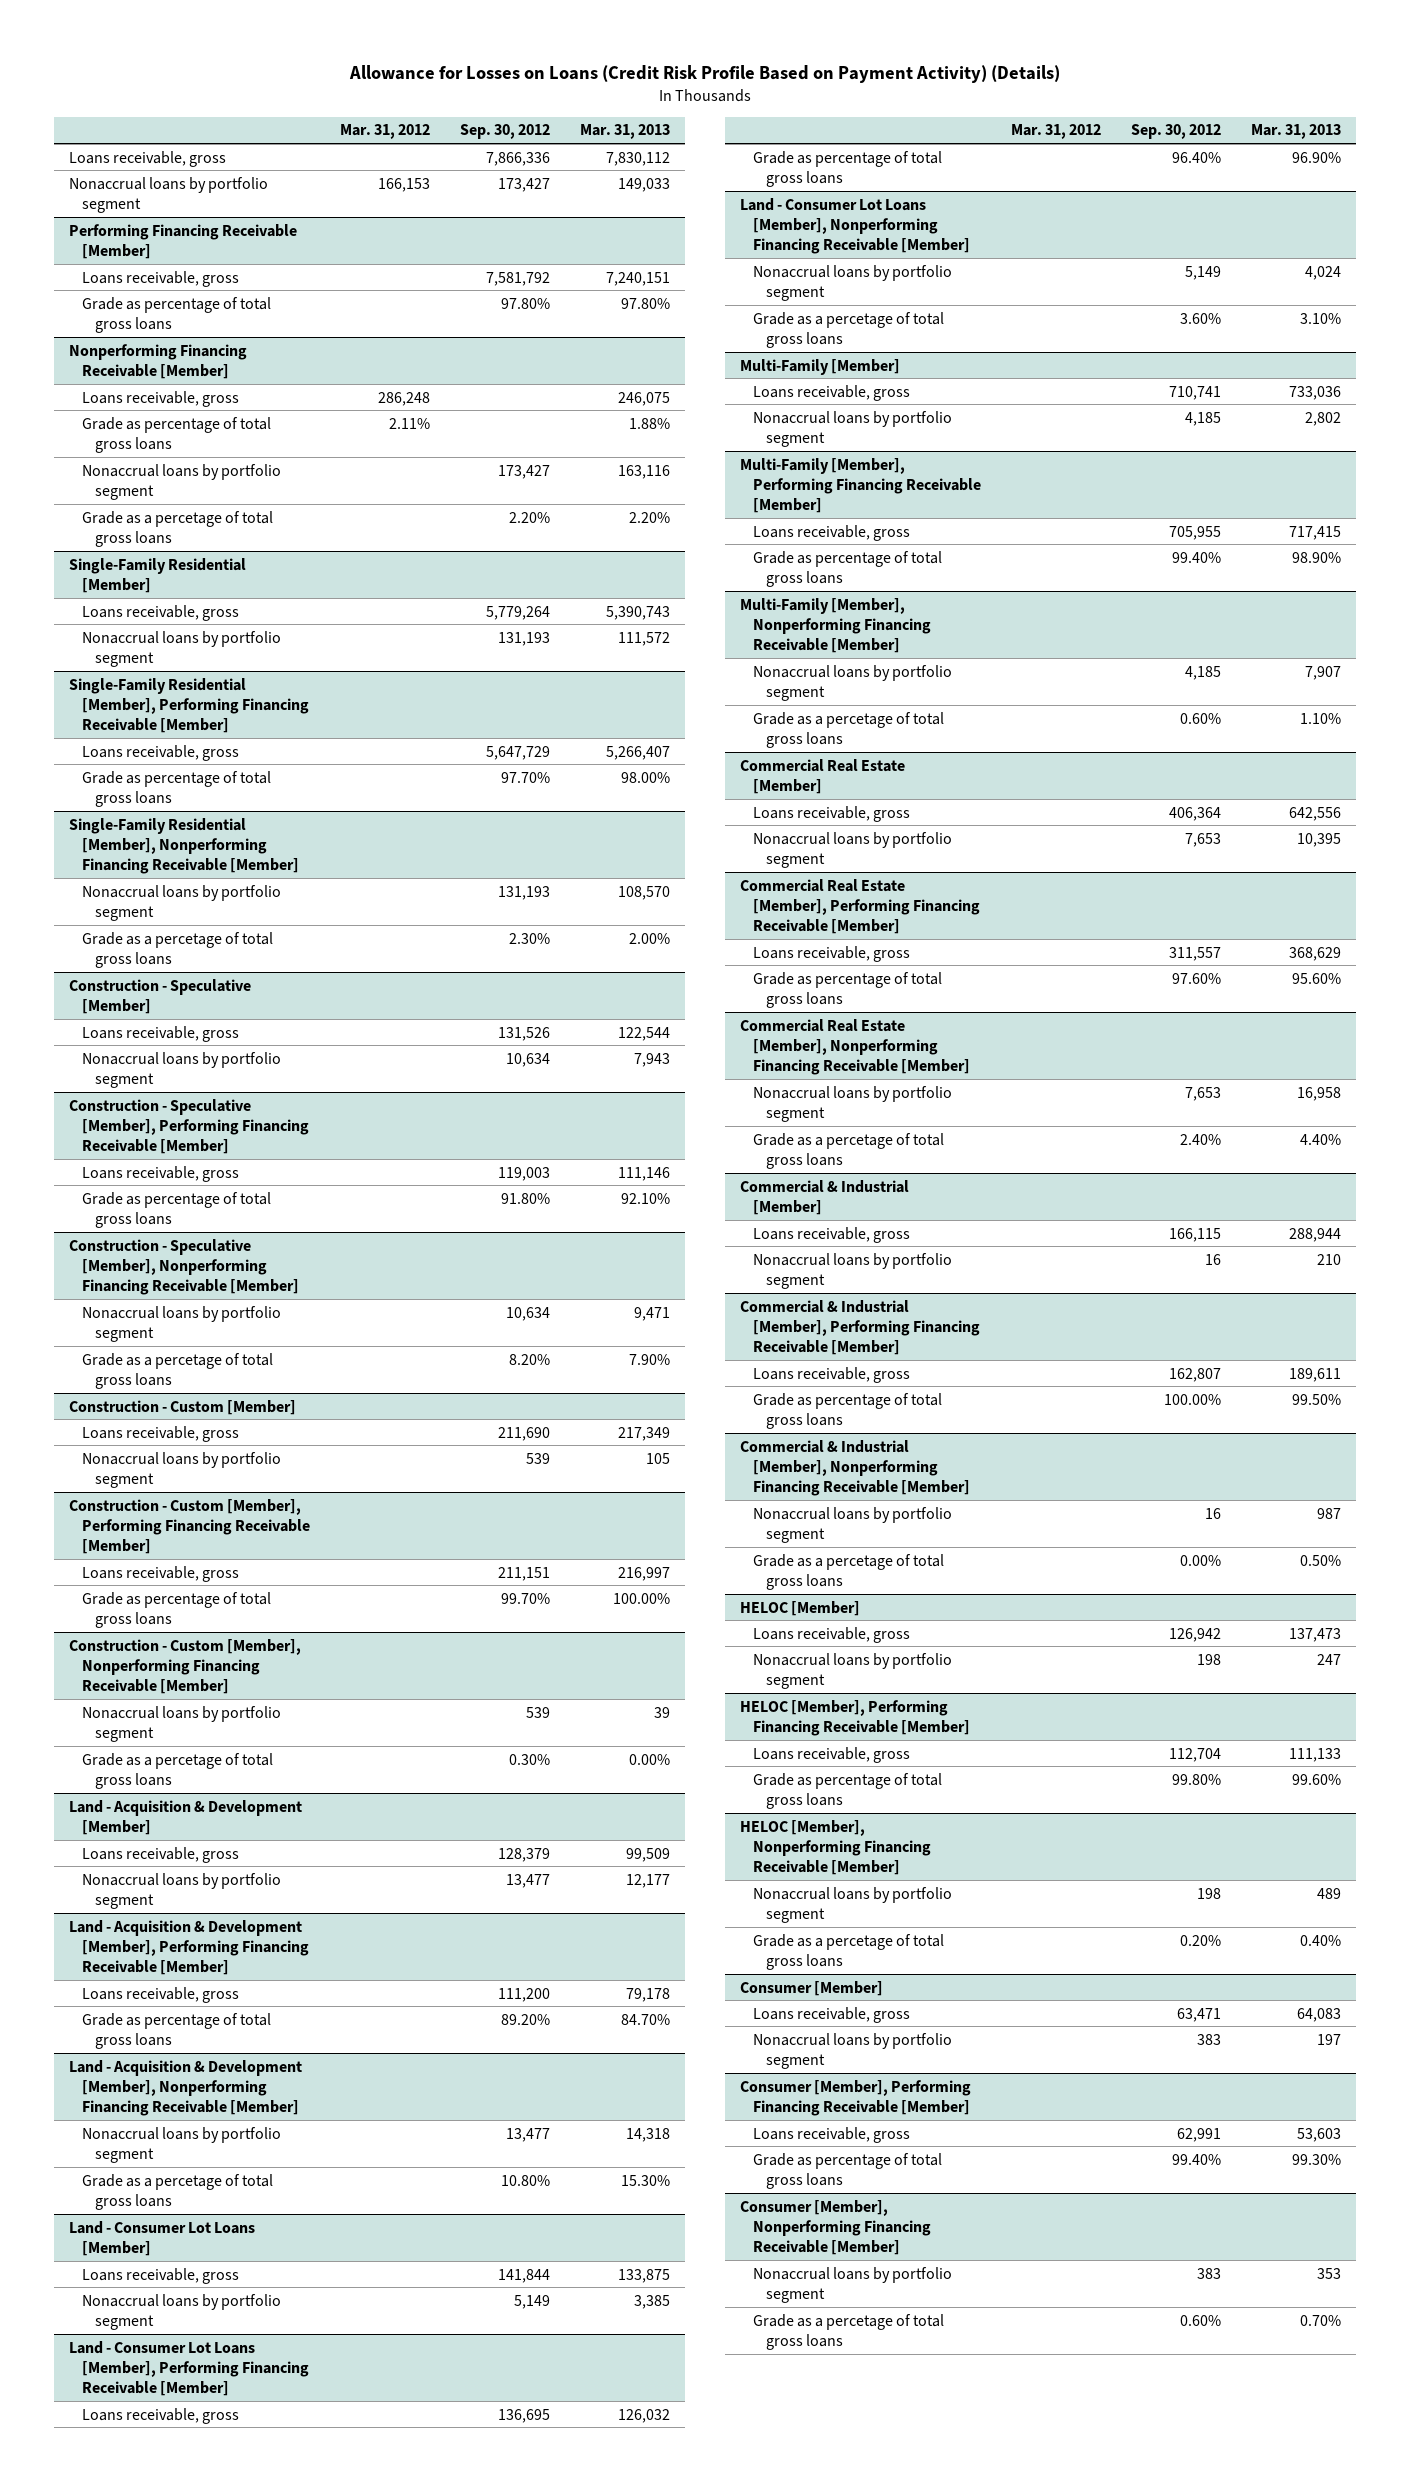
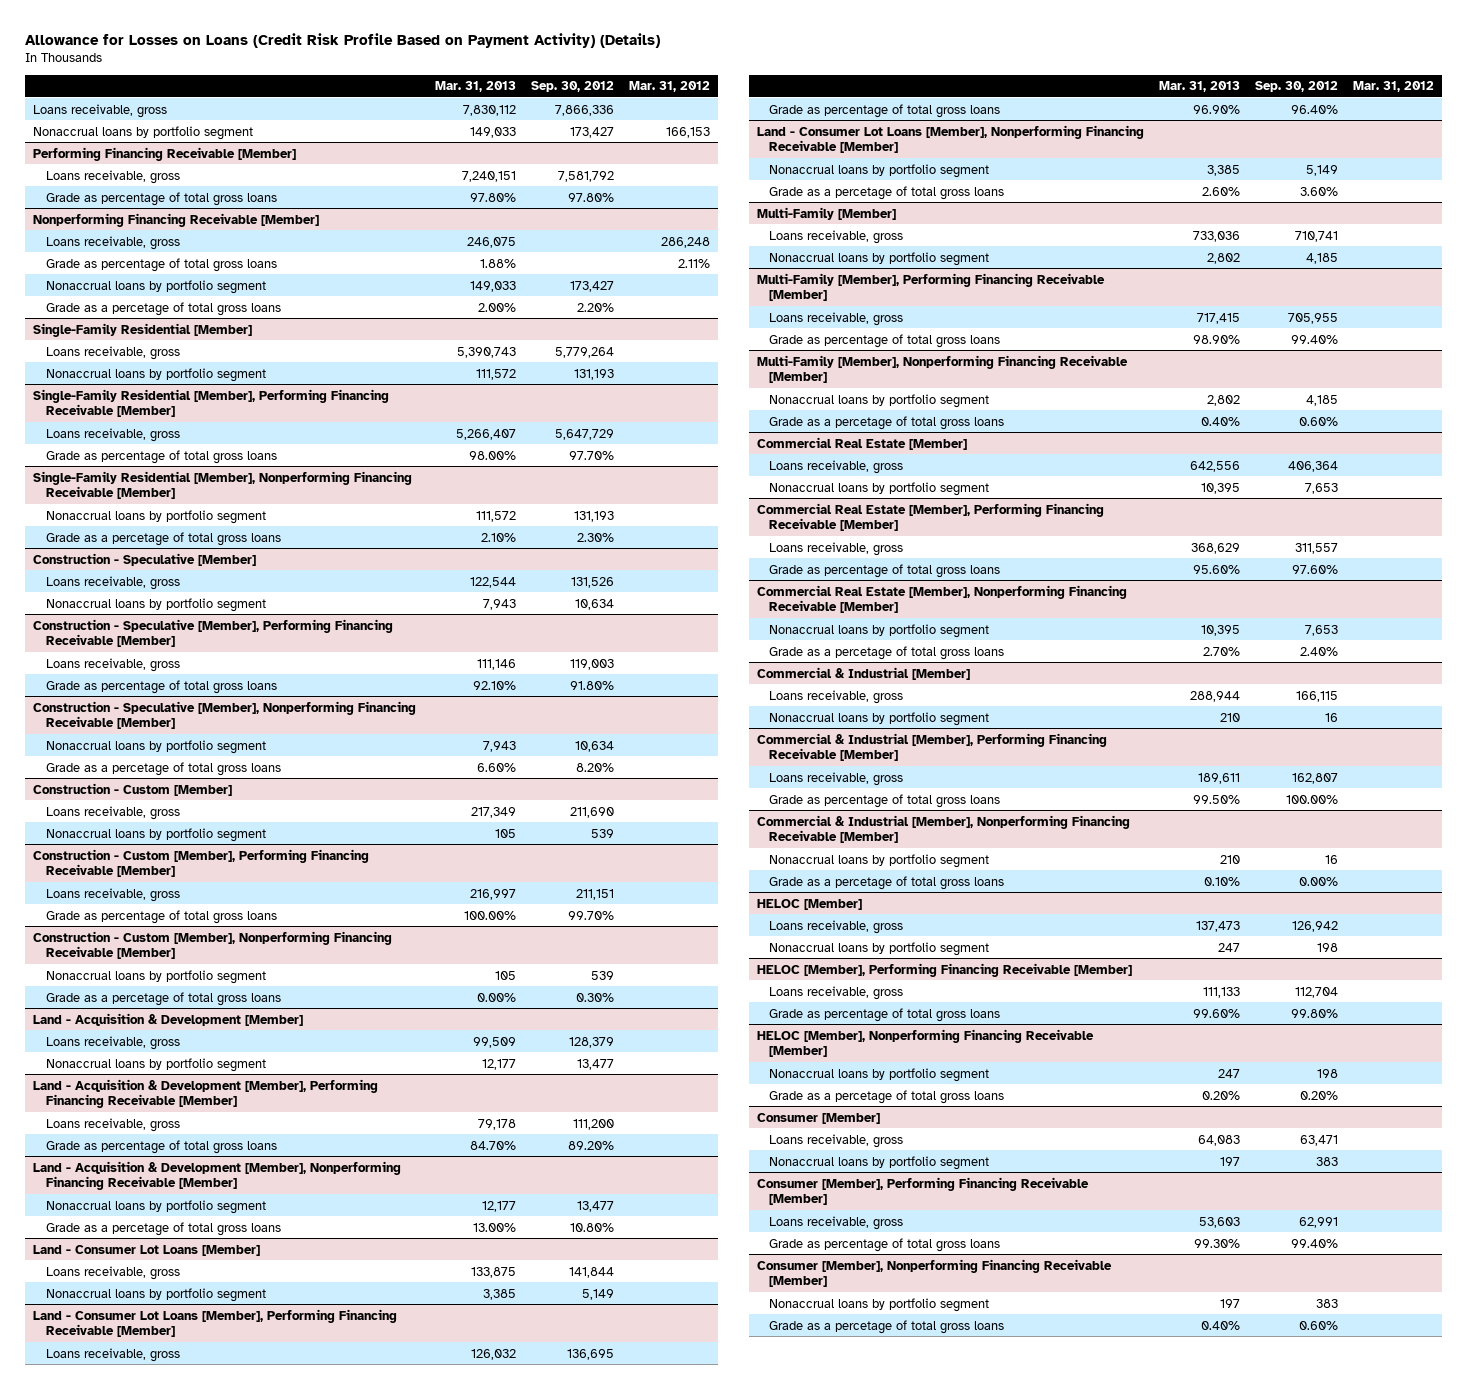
- | Mar. 31, 2012 | Sep. 30, 2012 | Mar. 31, 2013
+ | Mar. 31, 2013 | Sep. 30, 2012 | Mar. 31, 2012
@ Nonperforming Financing Receivable [Member]
- Nonaccrual loans by portfolio segment | | 173,427 | 163,116
- Grade as a percetage of total gross loans | | 2.20% | 2.20%
+ Nonaccrual loans by portfolio segment | 149,033 | 173,427 |
+ Grade as a percetage of total gross loans | 2.00% | 2.20% |
@ Single-Family Residential [Member], Nonperforming Financing Receivable [Member]
- Nonaccrual loans by portfolio segment | | 131,193 | 108,570
- Grade as a percetage of total gross loans | | 2.30% | 2.00%
+ Nonaccrual loans by portfolio segment | 111,572 | 131,193 |
+ Grade as a percetage of total gross loans | 2.10% | 2.30% |
@ Construction - Speculative [Member], Nonperforming Financing Receivable [Member]
- Nonaccrual loans by portfolio segment | | 10,634 | 9,471
- Grade as a percetage of total gross loans | | 8.20% | 7.90%
+ Nonaccrual loans by portfolio segment | 7,943 | 10,634 |
+ Grade as a percetage of total gross loans | 6.60% | 8.20% |
@ Construction - Custom [Member], Nonperforming Financing Receivable [Member]
- Nonaccrual loans by portfolio segment | | 539 | 39
+ Nonaccrual loans by portfolio segment | 105 | 539 |
@ Land - Acquisition & Development [Member], Nonperforming Financing Receivable [Member]
- Nonaccrual loans by portfolio segment | | 13,477 | 14,318
- Grade as a percetage of total gross loans | | 10.80% | 15.30%
+ Nonaccrual loans by portfolio segment | 12,177 | 13,477 |
+ Grade as a percetage of total gross loans | 13.00% | 10.80% |
@ Land - Consumer Lot Loans [Member], Nonperforming Financing Receivable [Member]
- Nonaccrual loans by portfolio segment | | 5,149 | 4,024
- Grade as a percetage of total gross loans | | 3.60% | 3.10%
+ Nonaccrual loans by portfolio segment | 3,385 | 5,149 |
+ Grade as a percetage of total gross loans | 2.60% | 3.60% |
@ Multi-Family [Member], Nonperforming Financing Receivable [Member]
- Nonaccrual loans by portfolio segment | | 4,185 | 7,907
- Grade as a percetage of total gross loans | | 0.60% | 1.10%
+ Nonaccrual loans by portfolio segment | 2,802 | 4,185 |
+ Grade as a percetage of total gross loans | 0.40% | 0.60% |
@ Commercial Real Estate [Member], Nonperforming Financing Receivable [Member]
- Nonaccrual loans by portfolio segment | | 7,653 | 16,958
- Grade as a percetage of total gross loans | | 2.40% | 4.40%
+ Nonaccrual loans by portfolio segment | 10,395 | 7,653 |
+ Grade as a percetage of total gross loans | 2.70% | 2.40% |
@ Commercial & Industrial [Member], Nonperforming Financing Receivable [Member]
- Nonaccrual loans by portfolio segment | | 16 | 987
- Grade as a percetage of total gross loans | | 0.00% | 0.50%
+ Nonaccrual loans by portfolio segment | 210 | 16 |
+ Grade as a percetage of total gross loans | 0.10% | 0.00% |
@ HELOC [Member], Nonperforming Financing Receivable [Member]
- Nonaccrual loans by portfolio segment | | 198 | 489
- Grade as a percetage of total gross loans | | 0.20% | 0.40%
+ Nonaccrual loans by portfolio segment | 247 | 198 |
+ Grade as a percetage of total gross loans | 0.20% | 0.20% |
@ Consumer [Member], Nonperforming Financing Receivable [Member]
- Nonaccrual loans by portfolio segment | | 383 | 353
- Grade as a percetage of total gross loans | | 0.60% | 0.70%
+ Nonaccrual loans by portfolio segment | 197 | 383 |
+ Grade as a percetage of total gross loans | 0.40% | 0.60% |

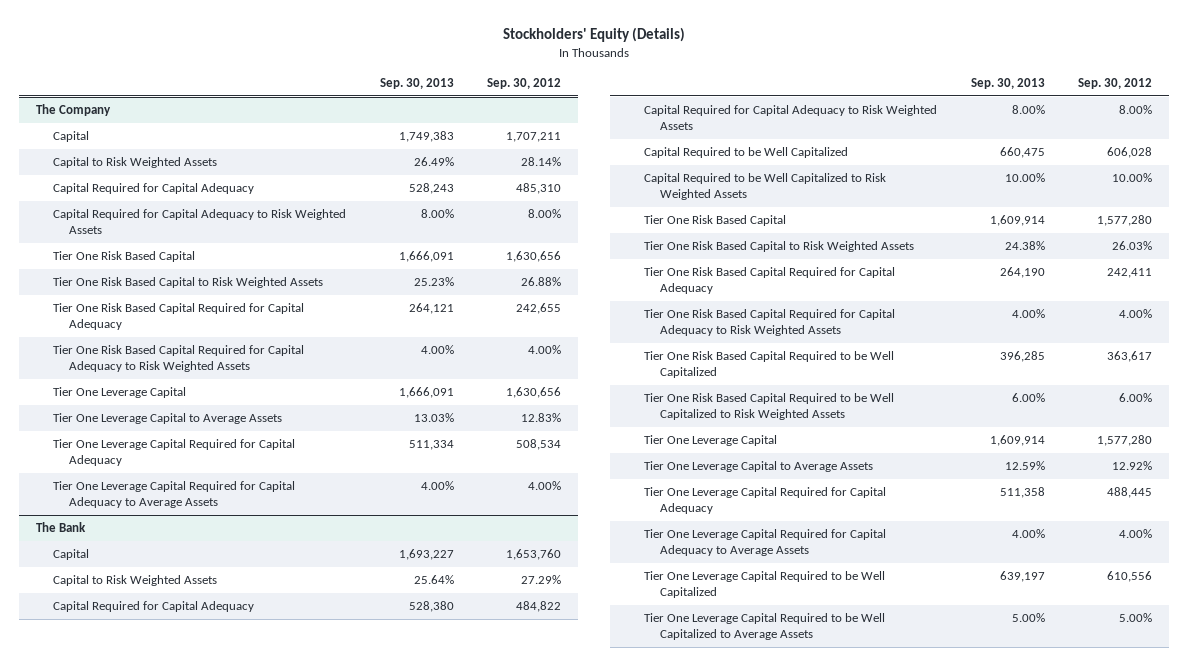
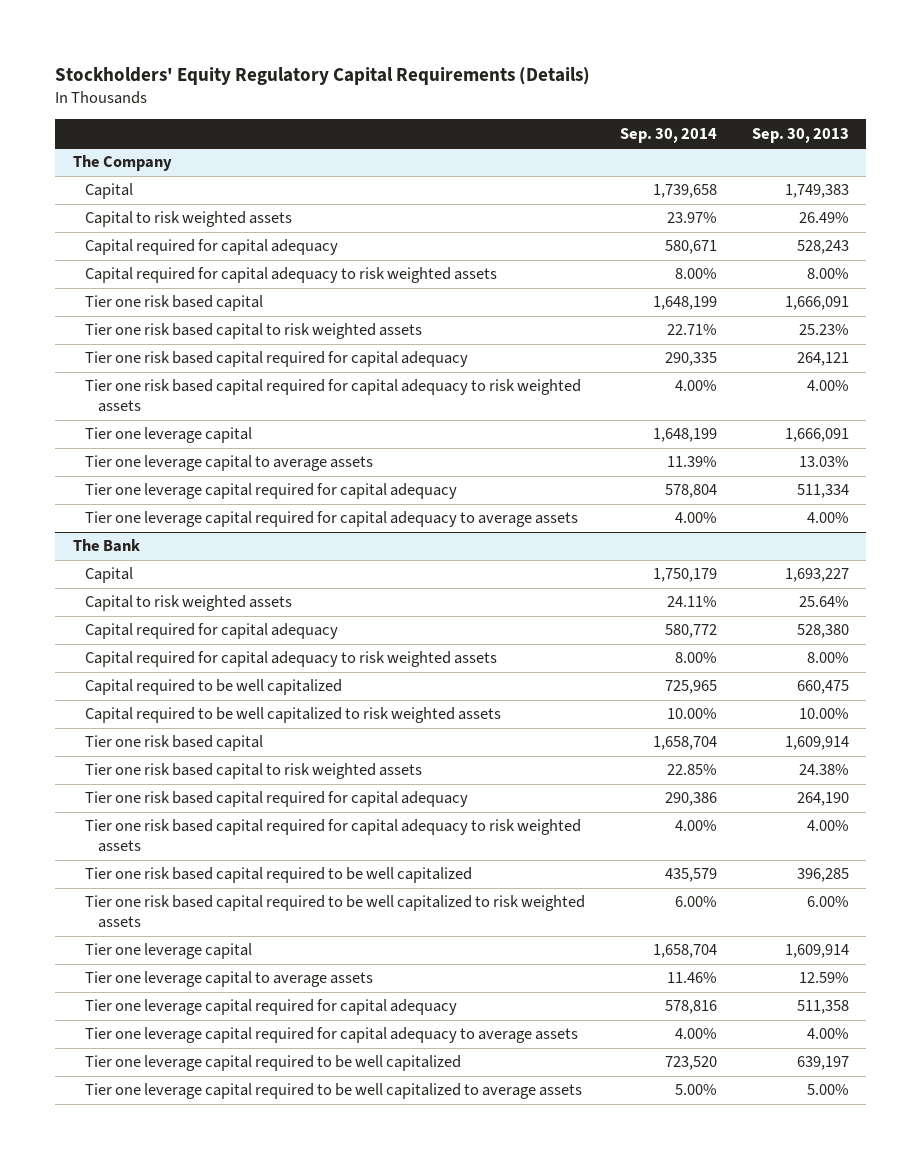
- Stockholders' Equity (Details)
+ Stockholders' Equity Regulatory Capital Requirements (Details)
- | Sep. 30, 2013 | Sep. 30, 2012
+ | Sep. 30, 2014 | Sep. 30, 2013
@ The Company
- Capital to Risk Weighted Assets | 26.49% | 28.14%
- Capital Required for Capital Adequacy | 528,243 | 485,310
- Capital Required for Capital Adequacy to Risk Weighted Assets | 8.00% | 8.00%
- Tier One Risk Based Capital | 1,666,091 | 1,630,656
- Tier One Risk Based Capital to Risk Weighted Assets | 25.23% | 26.88%
- Tier One Risk Based Capital Required for Capital Adequacy | 264,121 | 242,655
- Tier One Risk Based Capital Required for Capital Adequacy to Risk Weighted Assets | 4.00% | 4.00%
- Tier One Leverage Capital | 1,666,091 | 1,630,656
- Tier One Leverage Capital to Average Assets | 13.03% | 12.83%
- Tier One Leverage Capital Required for Capital Adequacy | 511,334 | 508,534
- Tier One Leverage Capital Required for Capital Adequacy to Average Assets | 4.00% | 4.00%
+ Capital to risk weighted assets | 23.97% | 26.49%
+ Capital required for capital adequacy | 580,671 | 528,243
+ Capital required for capital adequacy to risk weighted assets | 8.00% | 8.00%
+ Tier one risk based capital | 1,648,199 | 1,666,091
+ Tier one risk based capital to risk weighted assets | 22.71% | 25.23%
+ Tier one risk based capital required for capital adequacy | 290,335 | 264,121
+ Tier one risk based capital required for capital adequacy to risk weighted assets | 4.00% | 4.00%
+ Tier one leverage capital | 1,648,199 | 1,666,091
+ Tier one leverage capital to average assets | 11.39% | 13.03%
+ Tier one leverage capital required for capital adequacy | 578,804 | 511,334
+ Tier one leverage capital required for capital adequacy to average assets | 4.00% | 4.00%
@ The Bank
- Capital to Risk Weighted Assets | 25.64% | 27.29%
- Capital Required for Capital Adequacy | 528,380 | 484,822
- Capital Required for Capital Adequacy to Risk Weighted Assets | 8.00% | 8.00%
- Capital Required to be Well Capitalized | 660,475 | 606,028
- Capital Required to be Well Capitalized to Risk Weighted Assets | 10.00% | 10.00%
- Tier One Risk Based Capital | 1,609,914 | 1,577,280
- Tier One Risk Based Capital to Risk Weighted Assets | 24.38% | 26.03%
- Tier One Risk Based Capital Required for Capital Adequacy | 264,190 | 242,411
- Tier One Risk Based Capital Required for Capital Adequacy to Risk Weighted Assets | 4.00% | 4.00%
- Tier One Risk Based Capital Required to be Well Capitalized | 396,285 | 363,617
- Tier One Risk Based Capital Required to be Well Capitalized to Risk Weighted Assets | 6.00% | 6.00%
- Tier One Leverage Capital | 1,609,914 | 1,577,280
- Tier One Leverage Capital to Average Assets | 12.59% | 12.92%
- Tier One Leverage Capital Required for Capital Adequacy | 511,358 | 488,445
- Tier One Leverage Capital Required for Capital Adequacy to Average Assets | 4.00% | 4.00%
- Tier One Leverage Capital Required to be Well Capitalized | 639,197 | 610,556
- Tier One Leverage Capital Required to be Well Capitalized to Average Assets | 5.00% | 5.00%
+ Capital to risk weighted assets | 24.11% | 25.64%
+ Capital required for capital adequacy | 580,772 | 528,380
+ Capital required for capital adequacy to risk weighted assets | 8.00% | 8.00%
+ Capital required to be well capitalized | 725,965 | 660,475
+ Capital required to be well capitalized to risk weighted assets | 10.00% | 10.00%
+ Tier one risk based capital | 1,658,704 | 1,609,914
+ Tier one risk based capital to risk weighted assets | 22.85% | 24.38%
+ Tier one risk based capital required for capital adequacy | 290,386 | 264,190
+ Tier one risk based capital required for capital adequacy to risk weighted assets | 4.00% | 4.00%
+ Tier one risk based capital required to be well capitalized | 435,579 | 396,285
+ Tier one risk based capital required to be well capitalized to risk weighted assets | 6.00% | 6.00%
+ Tier one leverage capital | 1,658,704 | 1,609,914
+ Tier one leverage capital to average assets | 11.46% | 12.59%
+ Tier one leverage capital required for capital adequacy | 578,816 | 511,358
+ Tier one leverage capital required for capital adequacy to average assets | 4.00% | 4.00%
+ Tier one leverage capital required to be well capitalized | 723,520 | 639,197
+ Tier one leverage capital required to be well capitalized to average assets | 5.00% | 5.00%

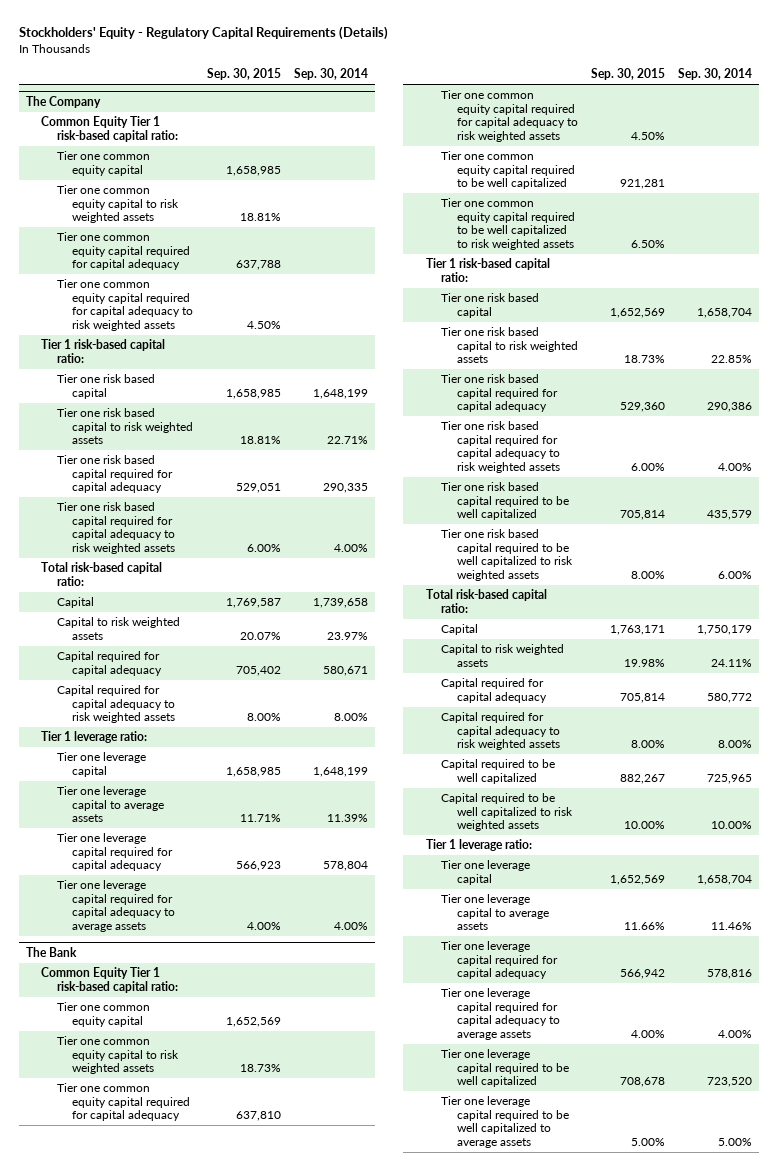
- Stockholders' Equity Regulatory Capital Requirements (Details)
+ Stockholders' Equity - Regulatory Capital Requirements (Details)
- | Sep. 30, 2014 | Sep. 30, 2013
+ | Sep. 30, 2015 | Sep. 30, 2014
@ The Company
+ Common Equity Tier 1 risk-based capital ratio:
+ Tier one common equity capital | 1,658,985 |
+ Tier one common equity capital to risk weighted assets | 18.81% |
+ Tier one common equity capital required for capital adequacy | 637,788 |
+ Tier one common equity capital required for capital adequacy to risk weighted assets | 4.50% |
+ Tier 1 risk-based capital ratio:
+ Total risk-based capital ratio:
moved down: Capital | 1,769,587 | 1,739,658
moved down: Capital to risk weighted assets | 20.07% | 23.97%
moved down: Capital required for capital adequacy | 705,402 | 580,671
moved down: Capital required for capital adequacy to risk weighted assets | 8.00% | 8.00%
+ Tier 1 leverage ratio:
@ The Bank
+ Common Equity Tier 1 risk-based capital ratio:
+ Tier one common equity capital | 1,652,569 |
+ Tier one common equity capital to risk weighted assets | 18.73% |
+ Tier one common equity capital required for capital adequacy | 637,810 |
+ Tier one common equity capital required for capital adequacy to risk weighted assets | 4.50% |
+ Tier one common equity capital required to be well capitalized | 921,281 |
+ Tier one common equity capital required to be well capitalized to risk weighted assets | 6.50% |
+ Tier 1 risk-based capital ratio:
+ Total risk-based capital ratio:
moved down: Capital | 1,763,171 | 1,750,179
moved down: Capital to risk weighted assets | 19.98% | 24.11%
moved down: Capital required for capital adequacy | 705,814 | 580,772
moved down: Capital required for capital adequacy to risk weighted assets | 8.00% | 8.00%
moved down: Capital required to be well capitalized | 882,267 | 725,965
moved down: Capital required to be well capitalized to risk weighted assets | 10.00% | 10.00%
+ Tier 1 leverage ratio:

